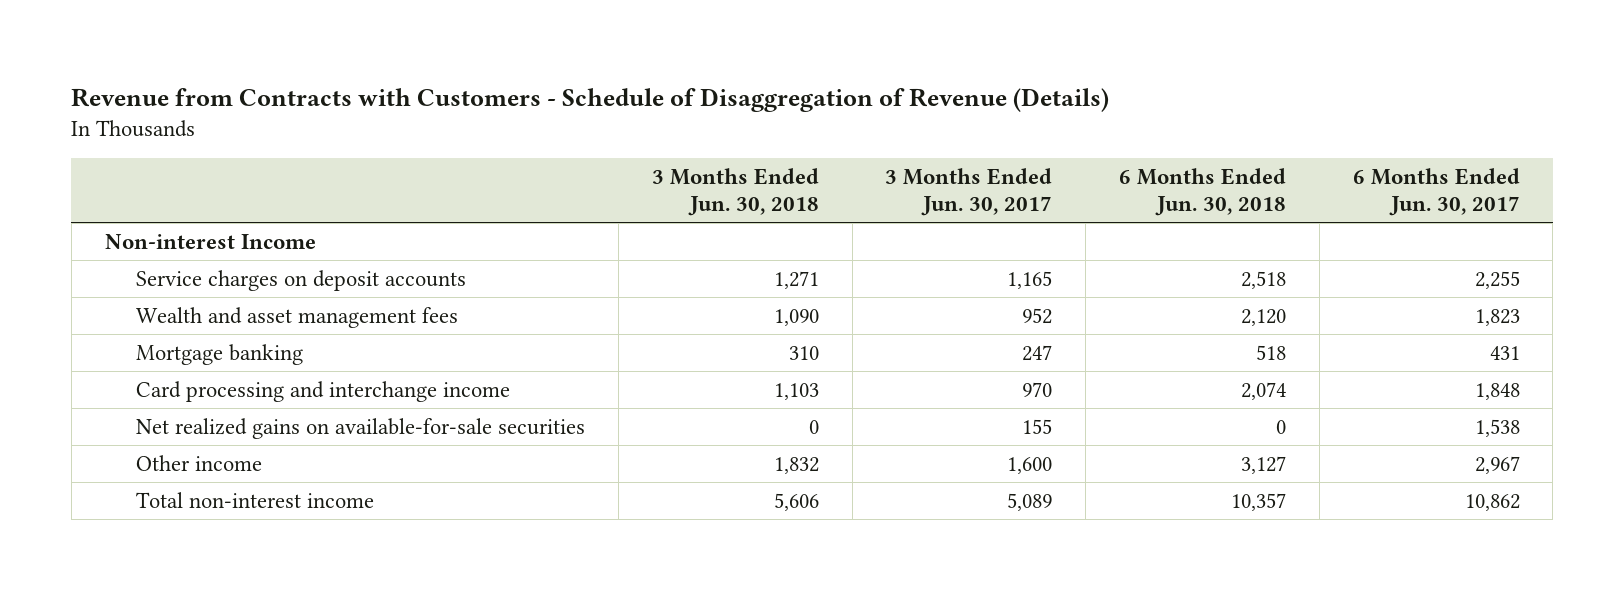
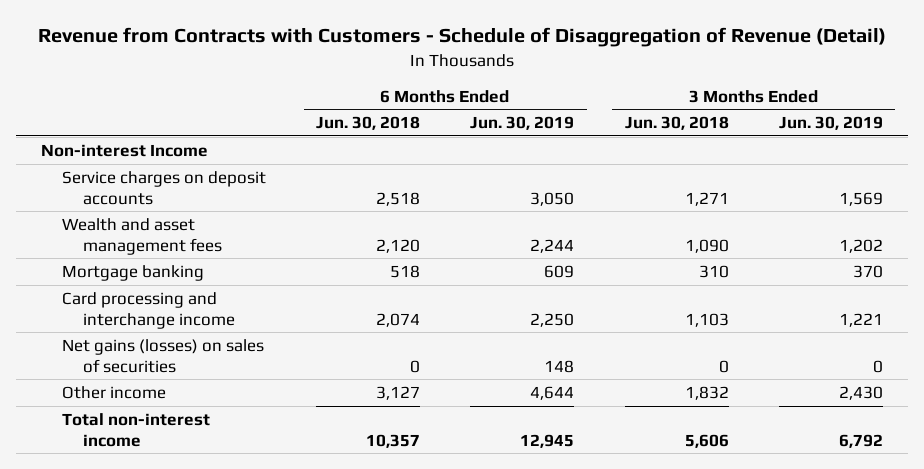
- Revenue from Contracts with Customers - Schedule of Disaggregation of Revenue (Details)
+ Revenue from Contracts with Customers - Schedule of Disaggregation of Revenue (Detail)
- | 3 Months Ended Jun. 30, 2018 | 3 Months Ended Jun. 30, 2017 | 6 Months Ended Jun. 30, 2018 | 6 Months Ended Jun. 30, 2017
+ | 6 Months Ended Jun. 30, 2018 | 6 Months Ended Jun. 30, 2019 | 3 Months Ended Jun. 30, 2018 | 3 Months Ended Jun. 30, 2019
- Net realized gains on available-for-sale securities | 0 | 155 | 0 | 1,538
+ Net gains (losses) on sales of securities | 0 | 148 | 0 | 0

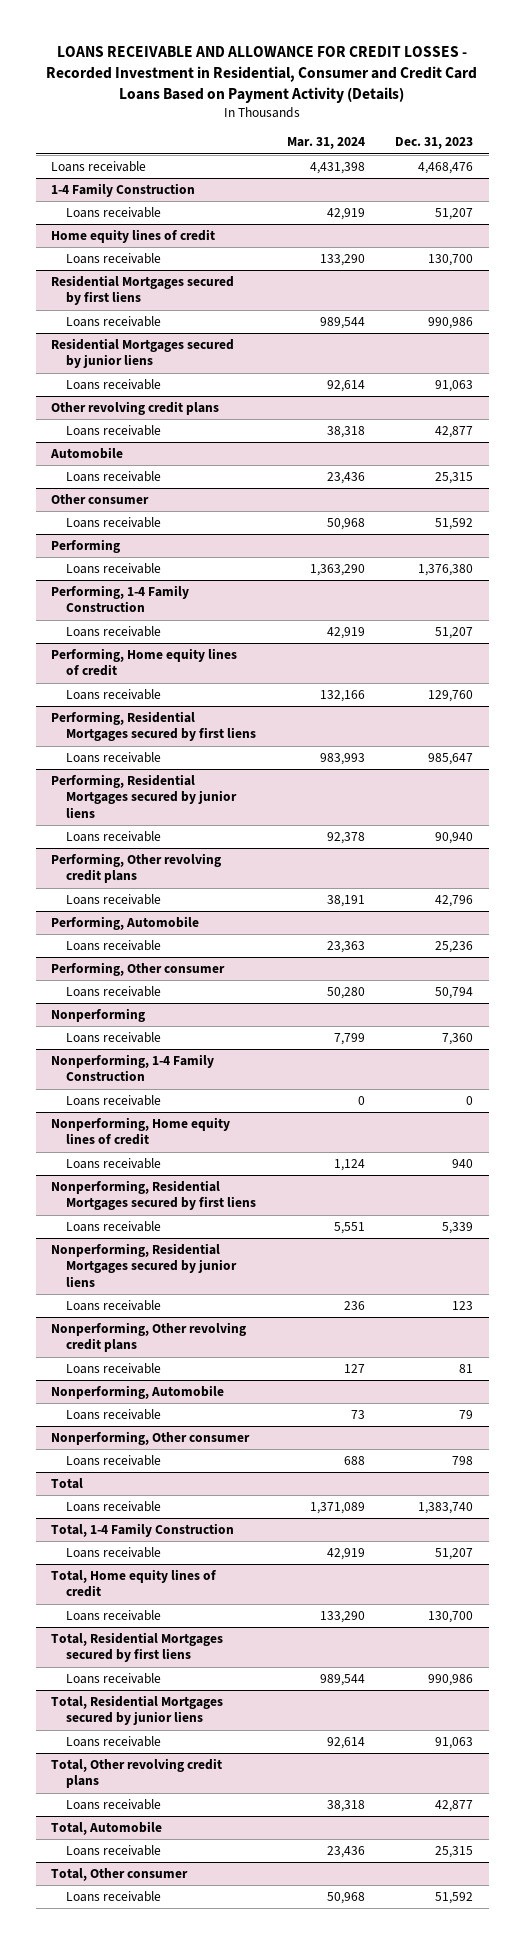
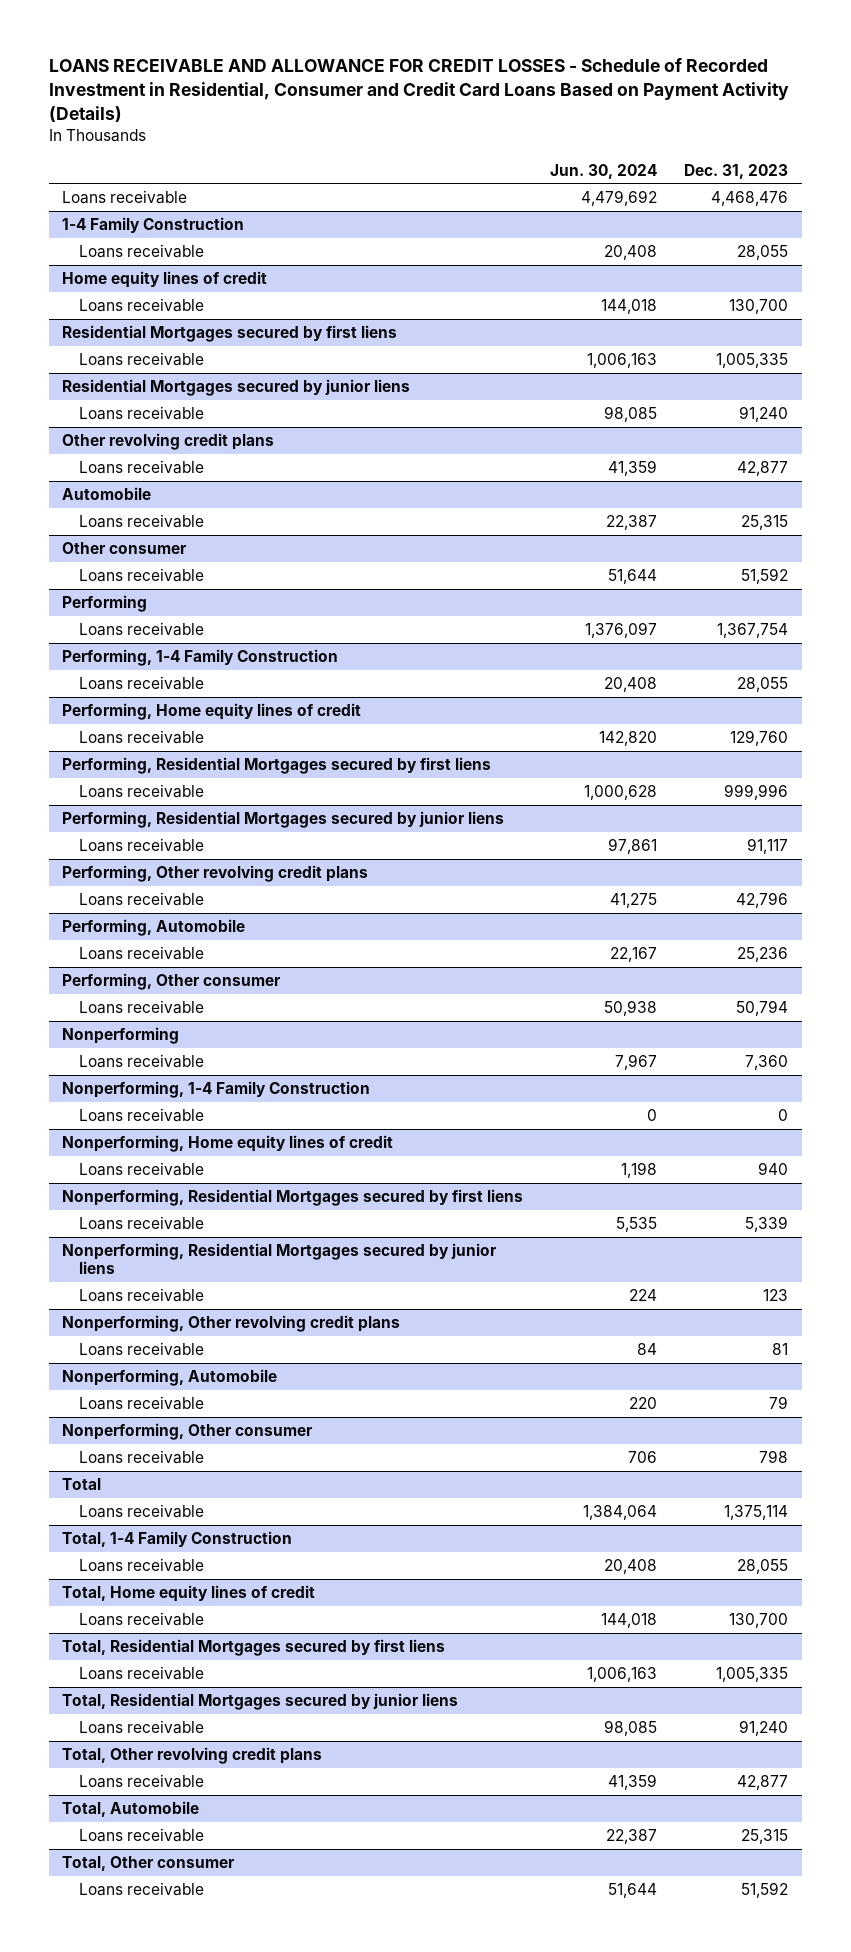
- LOANS RECEIVABLE AND ALLOWANCE FOR CREDIT LOSSES - Recorded Investment in Residential, Consumer and Credit Card Loans Based on Payment Activity (Details)
+ LOANS RECEIVABLE AND ALLOWANCE FOR CREDIT LOSSES - Schedule of Recorded Investment in Residential, Consumer and Credit Card Loans Based on Payment Activity (Details)
- | Mar. 31, 2024 | Dec. 31, 2023
+ | Jun. 30, 2024 | Dec. 31, 2023
@ 1-4 Family Construction
- Loans receivable | 42,919 | 51,207
+ Loans receivable | 20,408 | 28,055
@ Residential Mortgages secured by first liens
- Loans receivable | 989,544 | 990,986
+ Loans receivable | 1,006,163 | 1,005,335
@ Residential Mortgages secured by junior liens
- Loans receivable | 92,614 | 91,063
+ Loans receivable | 98,085 | 91,240
@ Performing
- Loans receivable | 1,363,290 | 1,376,380
+ Loans receivable | 1,376,097 | 1,367,754
@ Performing, 1-4 Family Construction
- Loans receivable | 42,919 | 51,207
+ Loans receivable | 20,408 | 28,055
@ Performing, Residential Mortgages secured by first liens
- Loans receivable | 983,993 | 985,647
+ Loans receivable | 1,000,628 | 999,996
@ Performing, Residential Mortgages secured by junior liens
- Loans receivable | 92,378 | 90,940
+ Loans receivable | 97,861 | 91,117
@ Total
- Loans receivable | 1,371,089 | 1,383,740
+ Loans receivable | 1,384,064 | 1,375,114
@ Total, 1-4 Family Construction
- Loans receivable | 42,919 | 51,207
+ Loans receivable | 20,408 | 28,055
@ Total, Residential Mortgages secured by first liens
- Loans receivable | 989,544 | 990,986
+ Loans receivable | 1,006,163 | 1,005,335
@ Total, Residential Mortgages secured by junior liens
- Loans receivable | 92,614 | 91,063
+ Loans receivable | 98,085 | 91,240

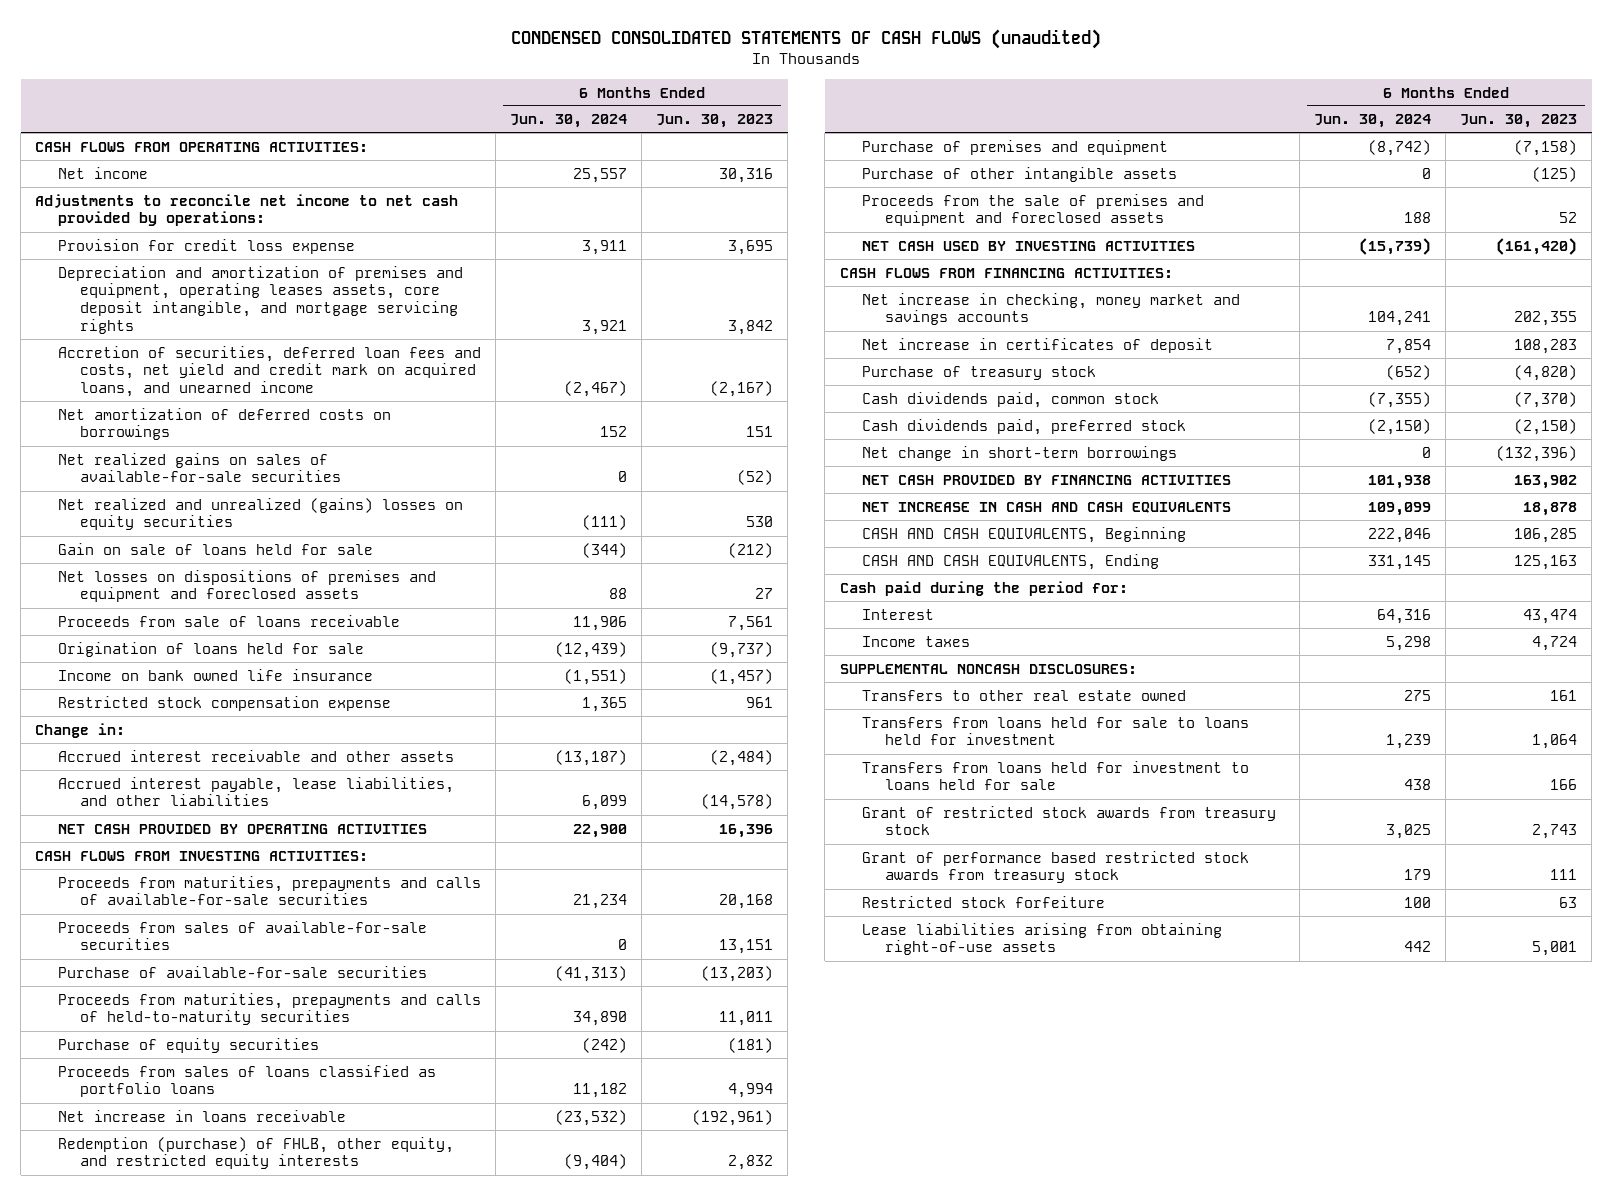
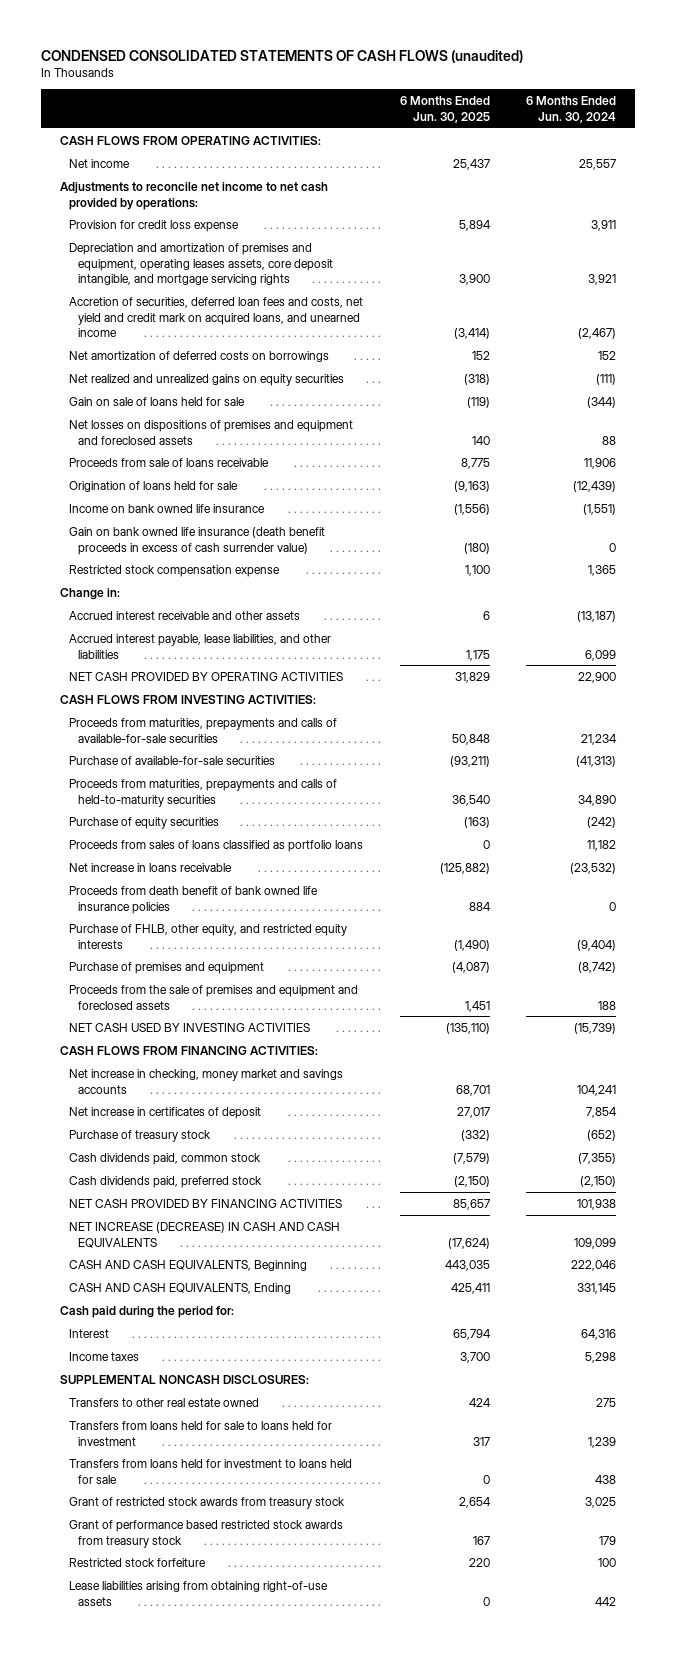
- | 6 Months Ended Jun. 30, 2024 | 6 Months Ended Jun. 30, 2023
+ | 6 Months Ended Jun. 30, 2025 | 6 Months Ended Jun. 30, 2024
- Net realized gains on sales of available-for-sale securities | 0 | (52)
- Net realized and unrealized (gains) losses on equity securities | (111) | 530
+ Net realized and unrealized gains on equity securities | (318) | (111)
+ Gain on bank owned life insurance (death benefit proceeds in excess of cash surrender value) | (180) | 0
- Proceeds from sales of available-for-sale securities | 0 | 13,151
- Redemption (purchase) of FHLB, other equity, and restricted equity interests | (9,404) | 2,832
+ Proceeds from death benefit of bank owned life insurance policies | 884 | 0
+ Purchase of FHLB, other equity, and restricted equity interests | (1,490) | (9,404)
- Purchase of other intangible assets | 0 | (125)
- Net change in short-term borrowings | 0 | (132,396)
- NET INCREASE IN CASH AND CASH EQUIVALENTS | 109,099 | 18,878
+ NET INCREASE (DECREASE) IN CASH AND CASH EQUIVALENTS | (17,624) | 109,099

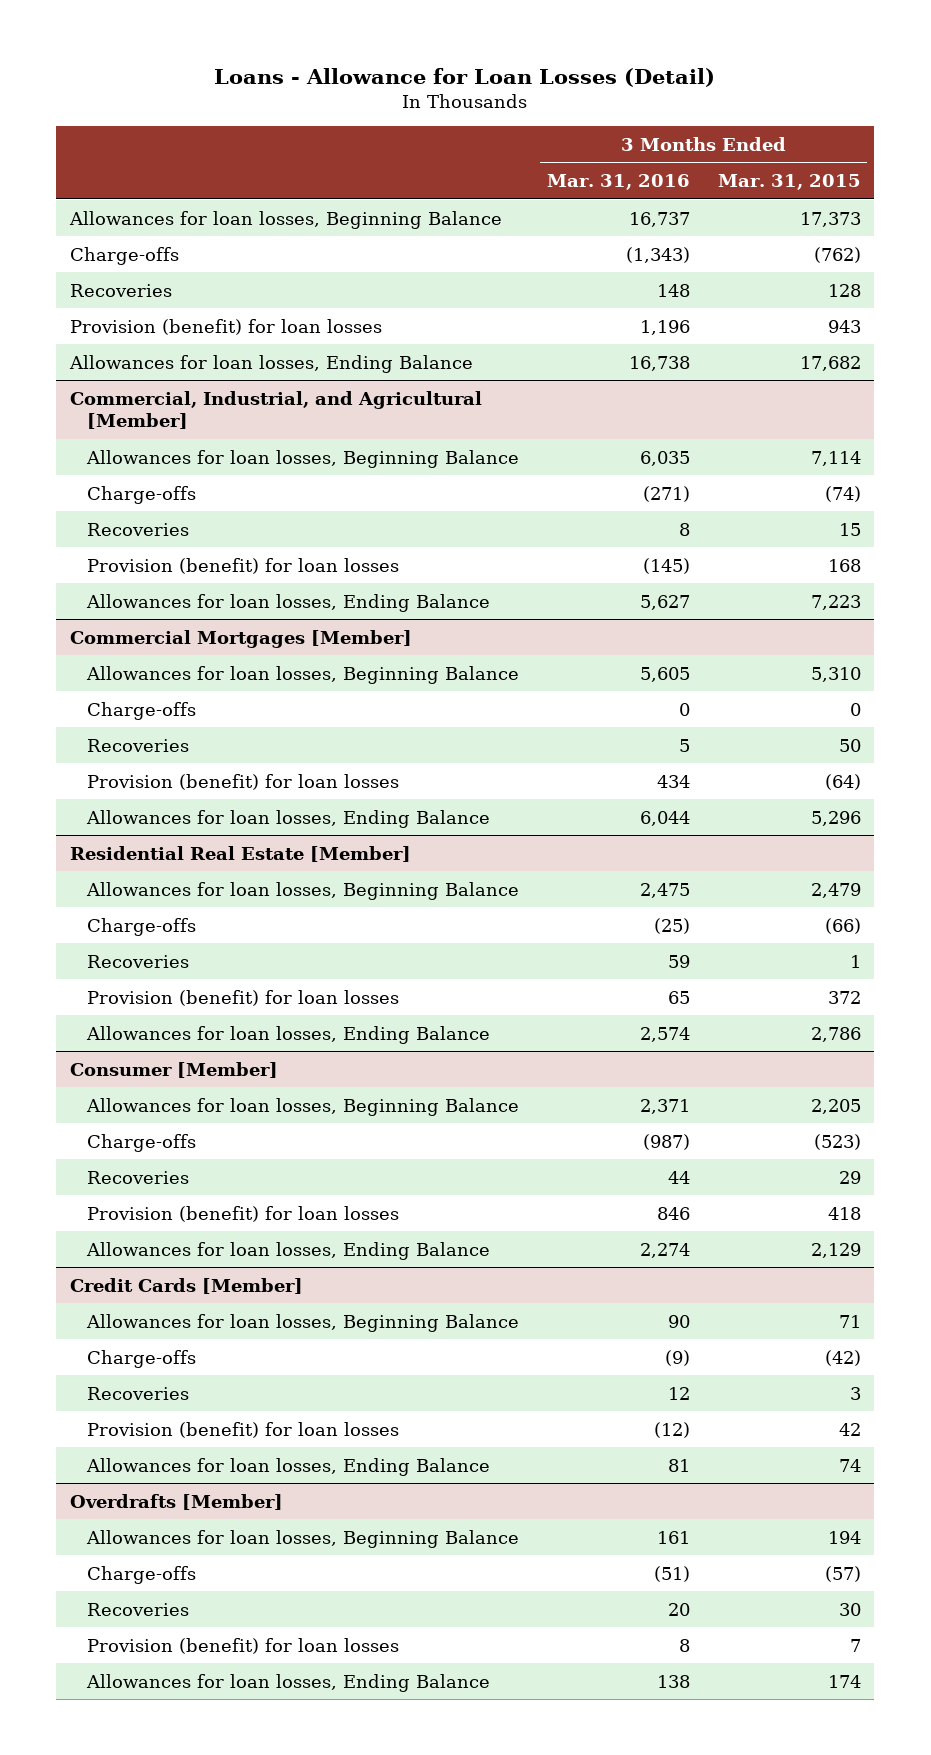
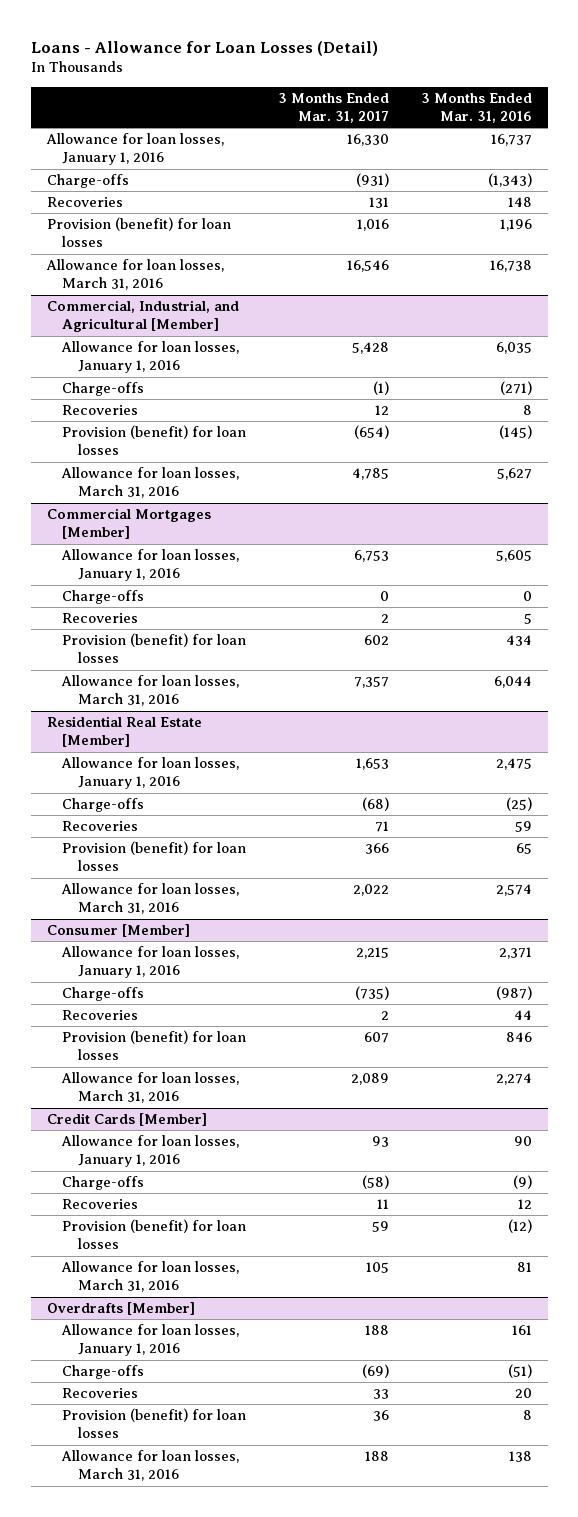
- | 3 Months Ended Mar. 31, 2016 | 3 Months Ended Mar. 31, 2015
+ | 3 Months Ended Mar. 31, 2017 | 3 Months Ended Mar. 31, 2016
- Allowances for loan losses, Beginning Balance | 16,737 | 17,373
+ Allowance for loan losses, January 1, 2016 | 16,330 | 16,737
- Allowances for loan losses, Ending Balance | 16,738 | 17,682
+ Allowance for loan losses, March 31, 2016 | 16,546 | 16,738
@ Commercial, Industrial, and Agricultural [Member]
- Allowances for loan losses, Beginning Balance | 6,035 | 7,114
+ Allowance for loan losses, January 1, 2016 | 5,428 | 6,035
- Allowances for loan losses, Ending Balance | 5,627 | 7,223
+ Allowance for loan losses, March 31, 2016 | 4,785 | 5,627
@ Commercial Mortgages [Member]
- Allowances for loan losses, Beginning Balance | 5,605 | 5,310
+ Allowance for loan losses, January 1, 2016 | 6,753 | 5,605
- Allowances for loan losses, Ending Balance | 6,044 | 5,296
+ Allowance for loan losses, March 31, 2016 | 7,357 | 6,044
@ Residential Real Estate [Member]
- Allowances for loan losses, Beginning Balance | 2,475 | 2,479
+ Allowance for loan losses, January 1, 2016 | 1,653 | 2,475
- Allowances for loan losses, Ending Balance | 2,574 | 2,786
+ Allowance for loan losses, March 31, 2016 | 2,022 | 2,574
@ Consumer [Member]
- Allowances for loan losses, Beginning Balance | 2,371 | 2,205
+ Allowance for loan losses, January 1, 2016 | 2,215 | 2,371
- Allowances for loan losses, Ending Balance | 2,274 | 2,129
+ Allowance for loan losses, March 31, 2016 | 2,089 | 2,274
@ Credit Cards [Member]
- Allowances for loan losses, Beginning Balance | 90 | 71
+ Allowance for loan losses, January 1, 2016 | 93 | 90
- Allowances for loan losses, Ending Balance | 81 | 74
+ Allowance for loan losses, March 31, 2016 | 105 | 81
@ Overdrafts [Member]
- Allowances for loan losses, Beginning Balance | 161 | 194
+ Allowance for loan losses, January 1, 2016 | 188 | 161
- Allowances for loan losses, Ending Balance | 138 | 174
+ Allowance for loan losses, March 31, 2016 | 188 | 138

